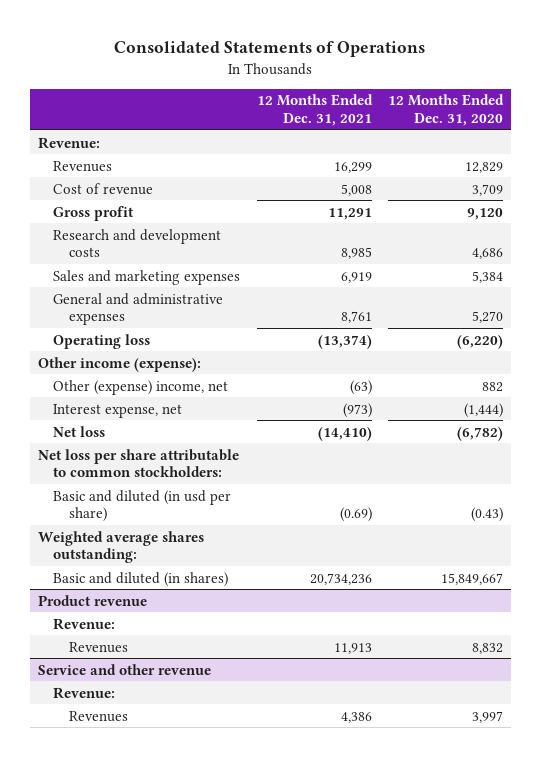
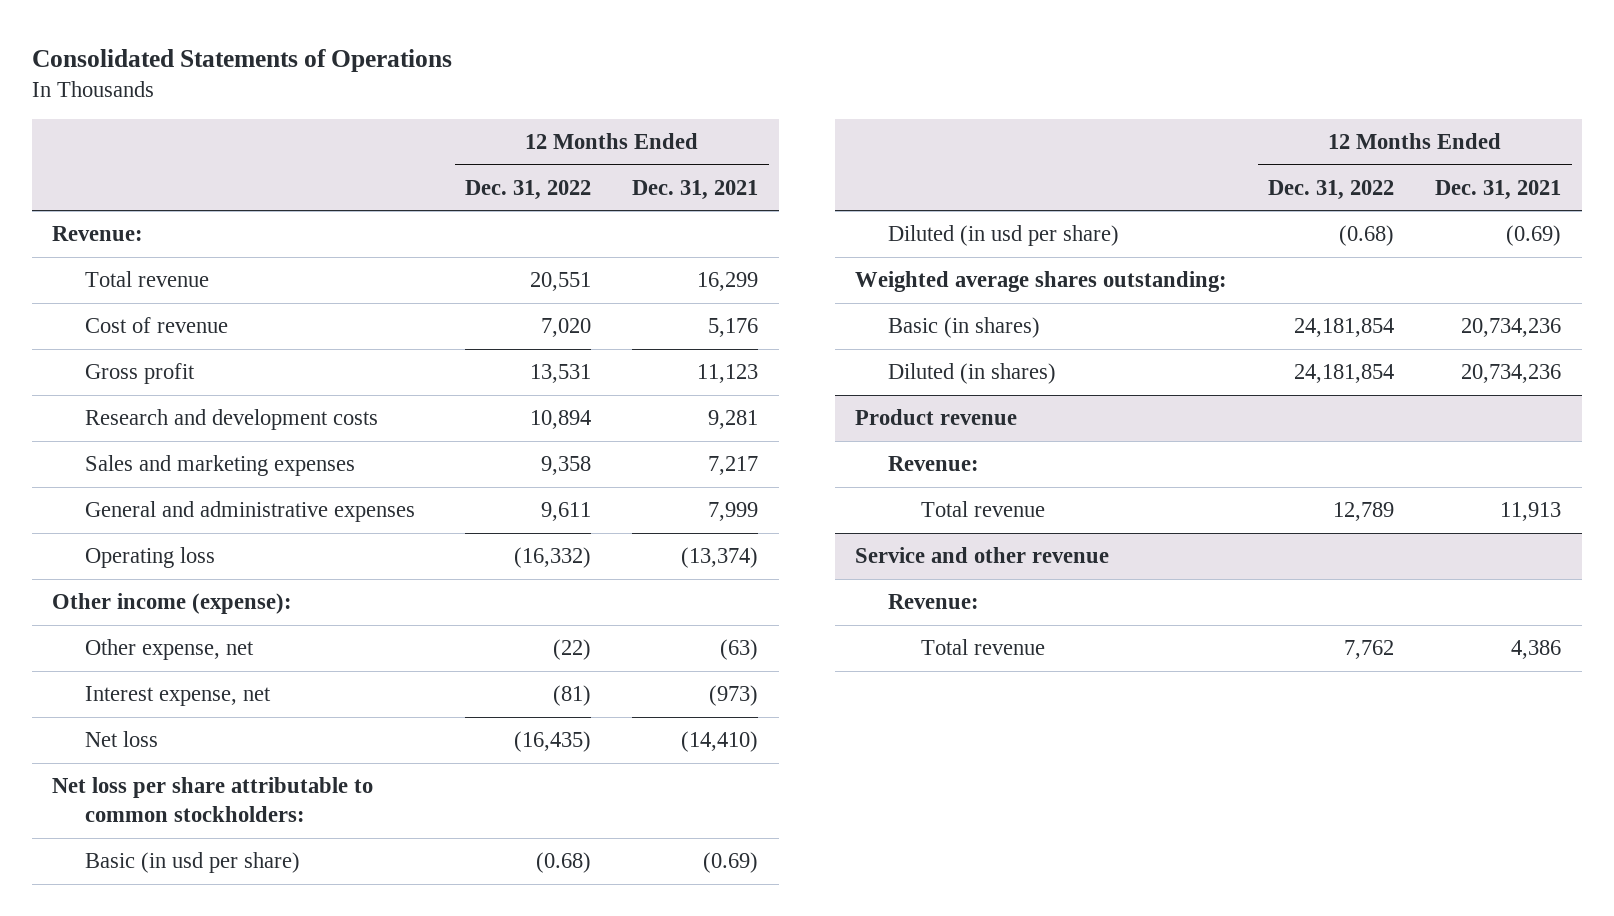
- | 12 Months Ended Dec. 31, 2021 | 12 Months Ended Dec. 31, 2020
+ | 12 Months Ended Dec. 31, 2022 | 12 Months Ended Dec. 31, 2021
- Revenues | 16,299 | 12,829
- Cost of revenue | 5,008 | 3,709
- Gross profit | 11,291 | 9,120
- Research and development costs | 8,985 | 4,686
- Sales and marketing expenses | 6,919 | 5,384
- General and administrative expenses | 8,761 | 5,270
+ Total revenue | 20,551 | 16,299
+ Cost of revenue | 7,020 | 5,176
+ Gross profit | 13,531 | 11,123
+ Research and development costs | 10,894 | 9,281
+ Sales and marketing expenses | 9,358 | 7,217
+ General and administrative expenses | 9,611 | 7,999
- Other (expense) income, net | (63) | 882
+ Other expense, net | (22) | (63)
- Basic and diluted (in usd per share) | (0.69) | (0.43)
+ Basic (in usd per share) | (0.68) | (0.69)
+ Diluted (in usd per share) | (0.68) | (0.69)
- Basic and diluted (in shares) | 20,734,236 | 15,849,667
+ Basic (in shares) | 24,181,854 | 20,734,236
+ Diluted (in shares) | 24,181,854 | 20,734,236
@ Product revenue
- Revenues | 11,913 | 8,832
+ Total revenue | 12,789 | 11,913
@ Service and other revenue
- Revenues | 4,386 | 3,997
+ Total revenue | 7,762 | 4,386

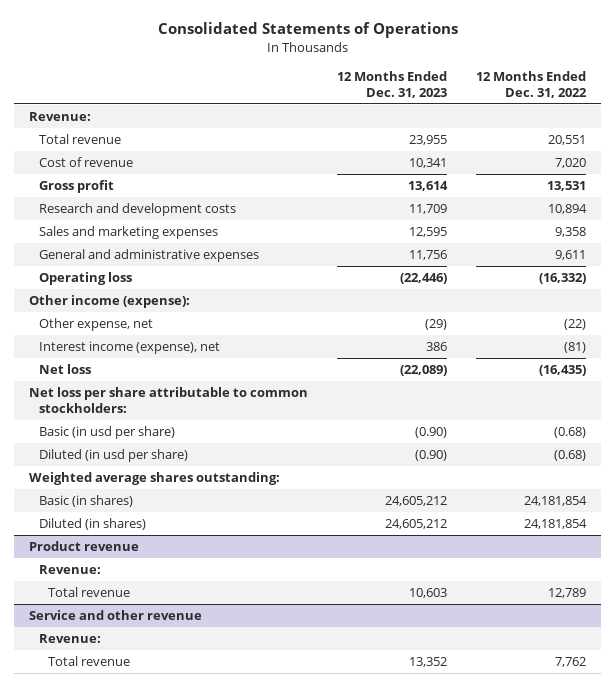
- | 12 Months Ended Dec. 31, 2022 | 12 Months Ended Dec. 31, 2021
+ | 12 Months Ended Dec. 31, 2023 | 12 Months Ended Dec. 31, 2022
- Interest expense, net | (81) | (973)
+ Interest income (expense), net | 386 | (81)

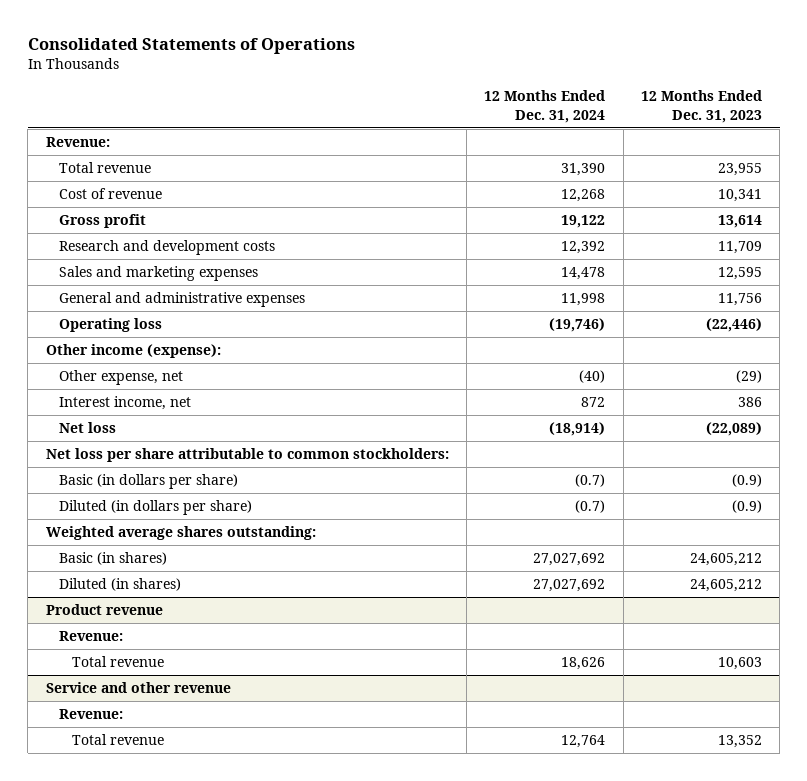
- | 12 Months Ended Dec. 31, 2023 | 12 Months Ended Dec. 31, 2022
+ | 12 Months Ended Dec. 31, 2024 | 12 Months Ended Dec. 31, 2023
- Interest income (expense), net | 386 | (81)
+ Interest income, net | 872 | 386
- Basic (in usd per share) | (0.90) | (0.68)
- Diluted (in usd per share) | (0.90) | (0.68)
+ Basic (in dollars per share) | (0.7) | (0.9)
+ Diluted (in dollars per share) | (0.7) | (0.9)

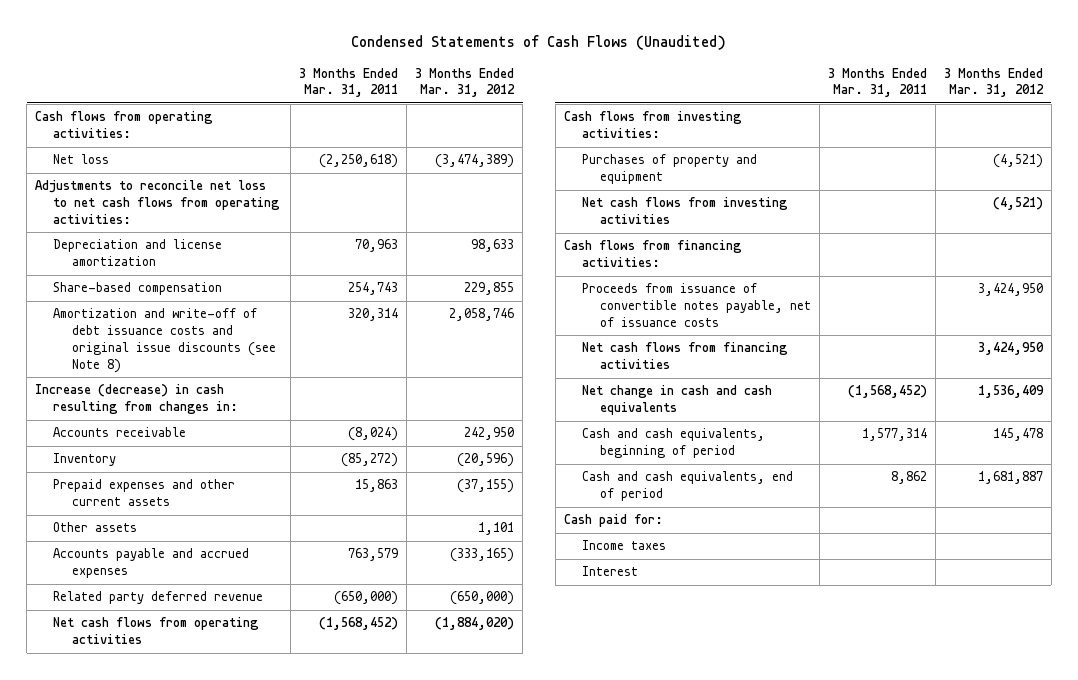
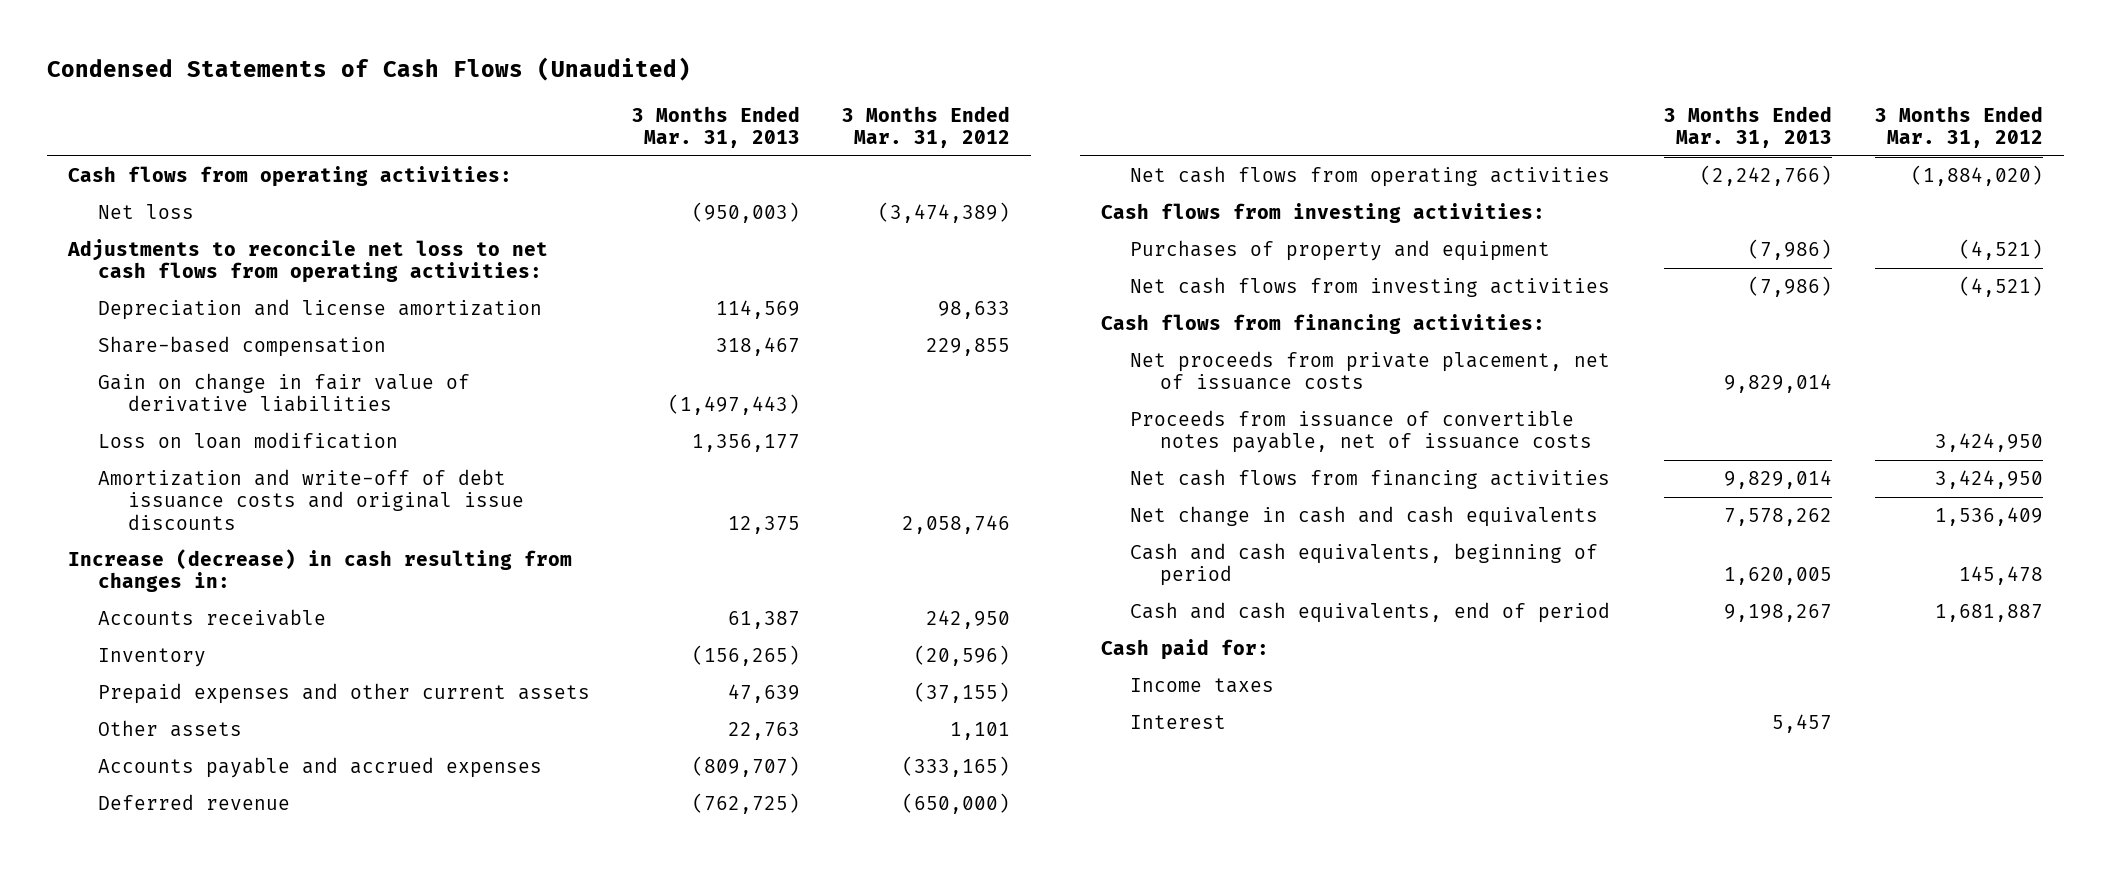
- | 3 Months Ended Mar. 31, 2011 | 3 Months Ended Mar. 31, 2012
+ | 3 Months Ended Mar. 31, 2013 | 3 Months Ended Mar. 31, 2012
- Amortization and write-off of debt issuance costs and original issue discounts (see Note 8) | 320,314 | 2,058,746
+ Gain on change in fair value of derivative liabilities | (1,497,443) |
+ Loss on loan modification | 1,356,177 |
+ Amortization and write-off of debt issuance costs and original issue discounts | 12,375 | 2,058,746
- Related party deferred revenue | (650,000) | (650,000)
+ Deferred revenue | (762,725) | (650,000)
+ Net proceeds from private placement, net of issuance costs | 9,829,014 |

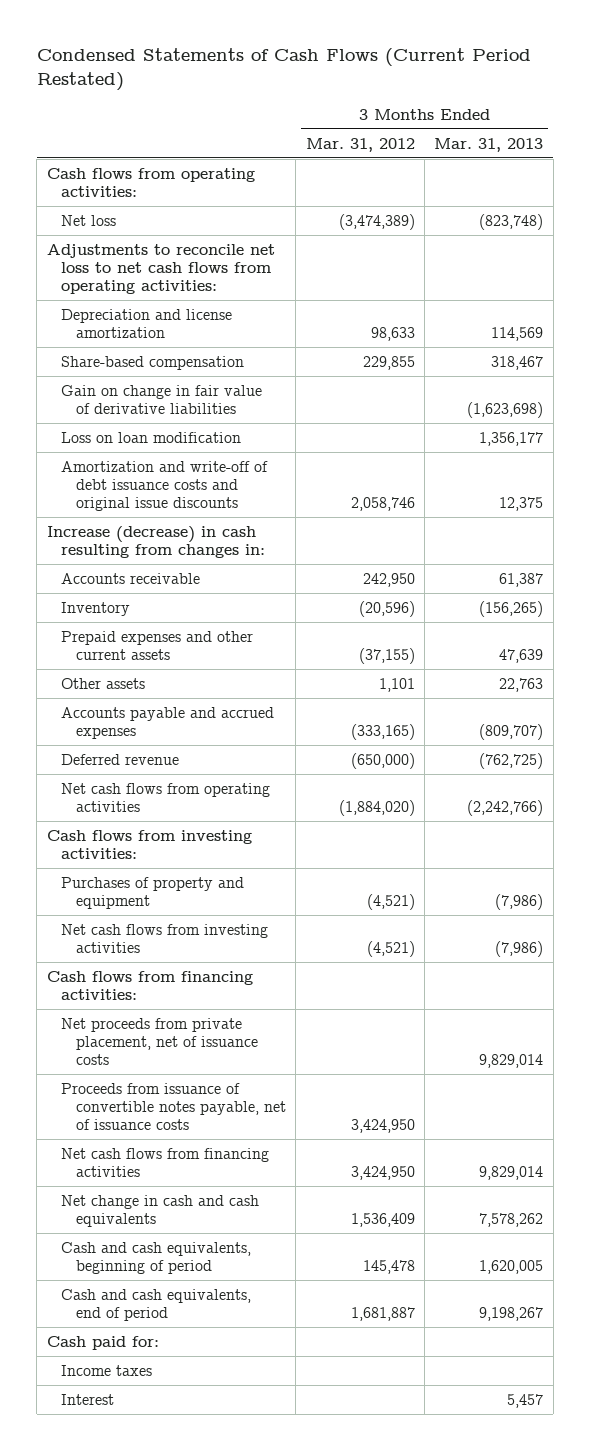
- Condensed Statements of Cash Flows (Unaudited)
+ Condensed Statements of Cash Flows (Current Period Restated)
- | 3 Months Ended Mar. 31, 2013 | 3 Months Ended Mar. 31, 2012
+ | 3 Months Ended Mar. 31, 2012 | 3 Months Ended Mar. 31, 2013
- Net loss | (950,003) | (3,474,389)
+ Net loss | (3,474,389) | (823,748)
- Gain on change in fair value of derivative liabilities | (1,497,443) |
+ Gain on change in fair value of derivative liabilities | | (1,623,698)

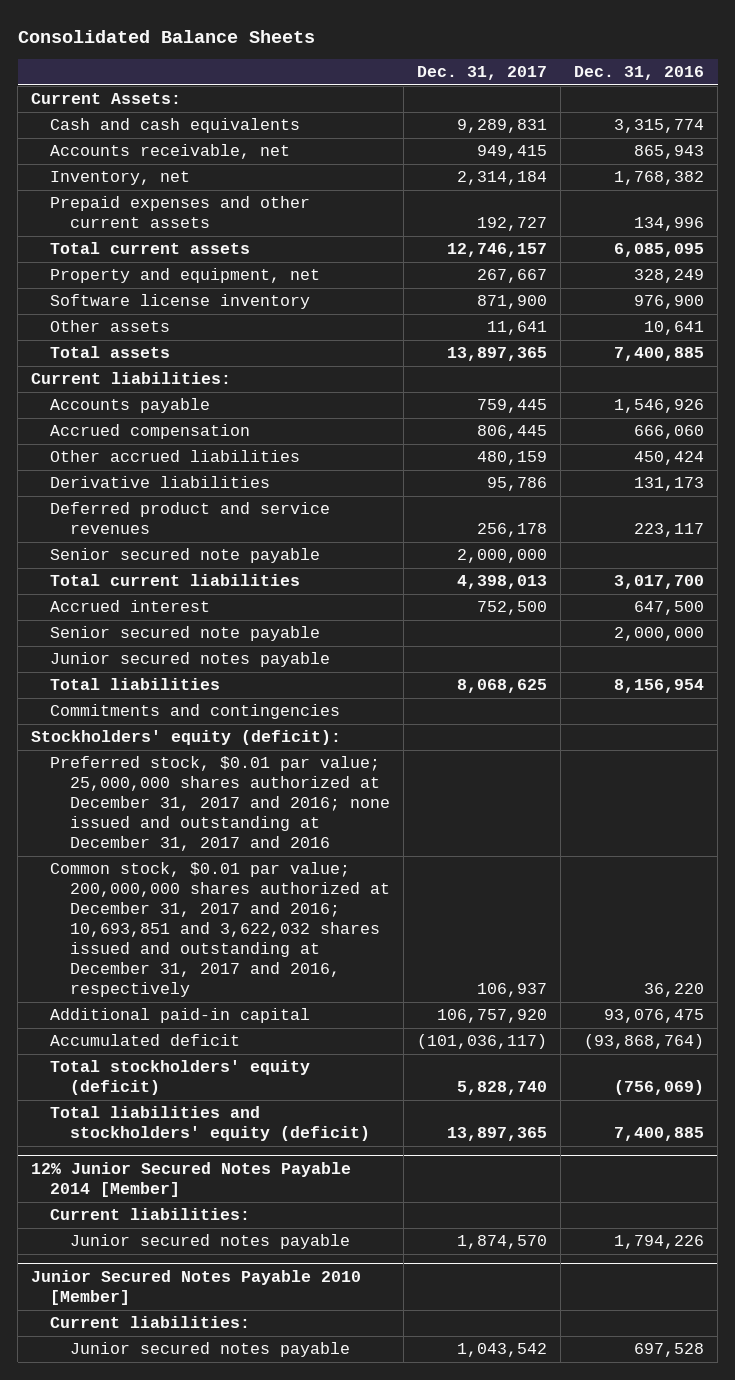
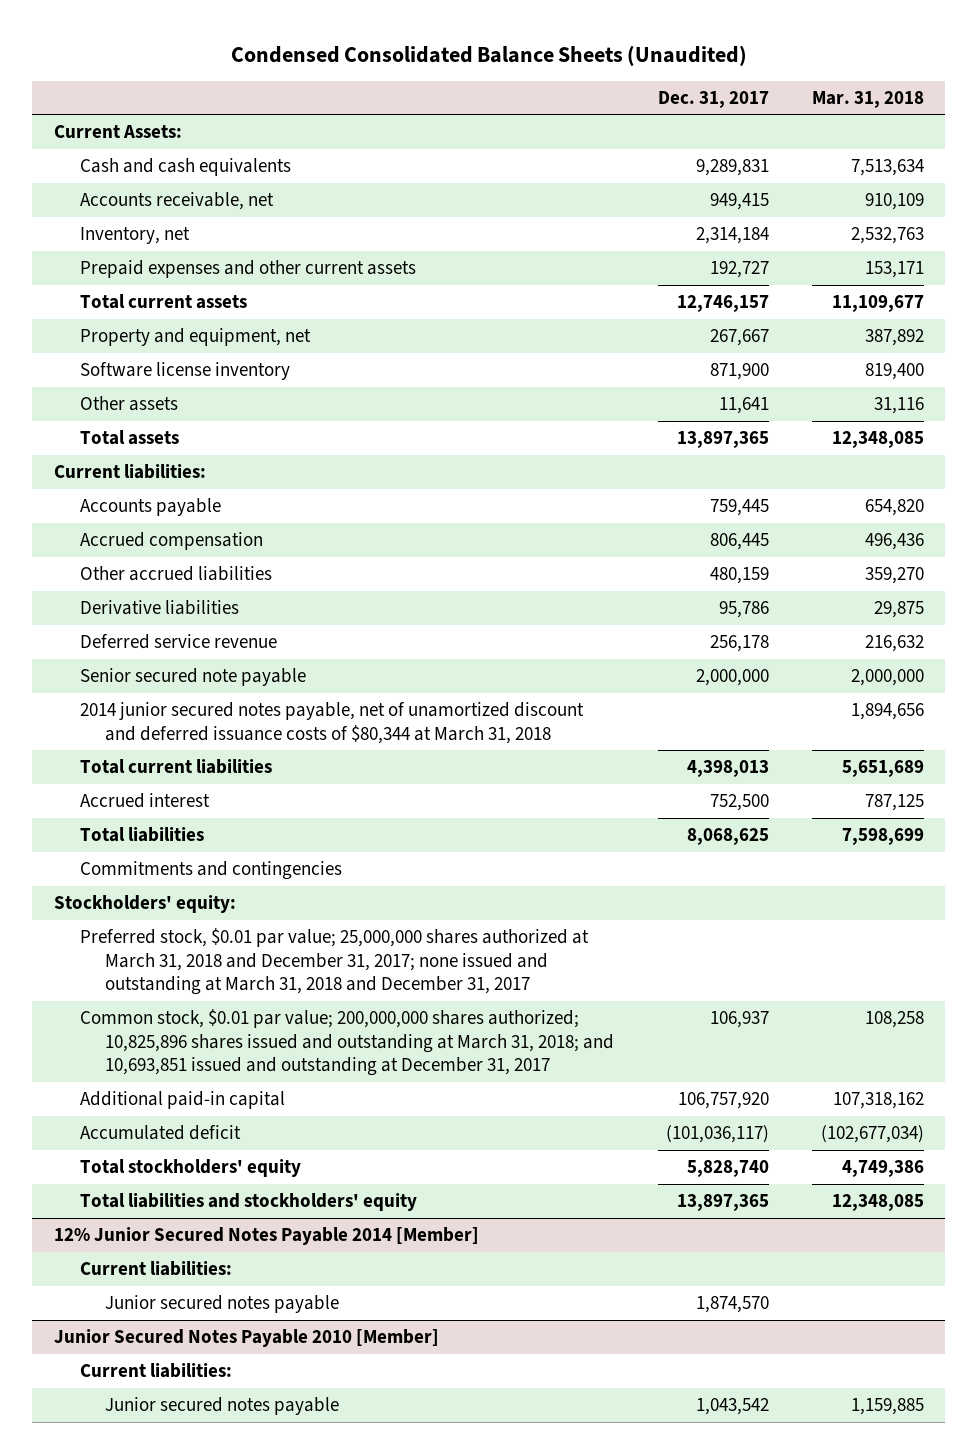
- Consolidated Balance Sheets
+ Condensed Consolidated Balance Sheets (Unaudited)
- | Dec. 31, 2017 | Dec. 31, 2016
+ | Dec. 31, 2017 | Mar. 31, 2018
- Deferred product and service revenues | 256,178 | 223,117
+ Deferred service revenue | 256,178 | 216,632
+ 2014 junior secured notes payable, net of unamortized discount and deferred issuance costs of $80,344 at March 31, 2018 | | 1,894,656
- Senior secured note payable | | 2,000,000
- Junior secured notes payable
- Stockholders' equity (deficit):
- Preferred stock, $0.01 par value; 25,000,000 shares authorized at December 31, 2017 and 2016; none issued and outstanding at December 31, 2017 and 2016
- Common stock, $0.01 par value; 200,000,000 shares authorized at December 31, 2017 and 2016; 10,693,851 and 3,622,032 shares issued and outstanding at December 31, 2017 and 2016, respectively | 106,937 | 36,220
+ Stockholders' equity:
+ Preferred stock, $0.01 par value; 25,000,000 shares authorized at March 31, 2018 and December 31, 2017; none issued and outstanding at March 31, 2018 and December 31, 2017
+ Common stock, $0.01 par value; 200,000,000 shares authorized; 10,825,896 shares issued and outstanding at March 31, 2018; and 10,693,851 issued and outstanding at December 31, 2017 | 106,937 | 108,258
- Total stockholders' equity (deficit) | 5,828,740 | (756,069)
- Total liabilities and stockholders' equity (deficit) | 13,897,365 | 7,400,885
+ Total stockholders' equity | 5,828,740 | 4,749,386
+ Total liabilities and stockholders' equity | 13,897,365 | 12,348,085

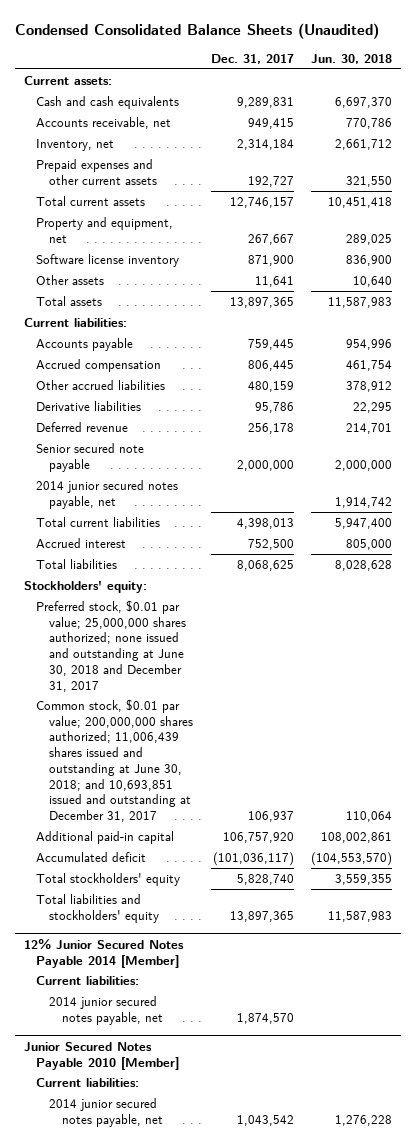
- | Dec. 31, 2017 | Mar. 31, 2018
+ | Dec. 31, 2017 | Jun. 30, 2018
- Current Assets:
+ Current assets:
- Deferred service revenue | 256,178 | 216,632
+ Deferred revenue | 256,178 | 214,701
- 2014 junior secured notes payable, net of unamortized discount and deferred issuance costs of $80,344 at March 31, 2018 | | 1,894,656
+ 2014 junior secured notes payable, net | | 1,914,742
- Commitments and contingencies
- Preferred stock, $0.01 par value; 25,000,000 shares authorized at March 31, 2018 and December 31, 2017; none issued and outstanding at March 31, 2018 and December 31, 2017
- Common stock, $0.01 par value; 200,000,000 shares authorized; 10,825,896 shares issued and outstanding at March 31, 2018; and 10,693,851 issued and outstanding at December 31, 2017 | 106,937 | 108,258
+ Preferred stock, $0.01 par value; 25,000,000 shares authorized; none issued and outstanding at June 30, 2018 and December 31, 2017
+ Common stock, $0.01 par value; 200,000,000 shares authorized; 11,006,439 shares issued and outstanding at June 30, 2018; and 10,693,851 issued and outstanding at December 31, 2017 | 106,937 | 110,064
@ 12% Junior Secured Notes Payable 2014 [Member]
- Junior secured notes payable | 1,874,570 |
+ 2014 junior secured notes payable, net | 1,874,570 |
@ Junior Secured Notes Payable 2010 [Member]
- Junior secured notes payable | 1,043,542 | 1,159,885
+ 2014 junior secured notes payable, net | 1,043,542 | 1,276,228

